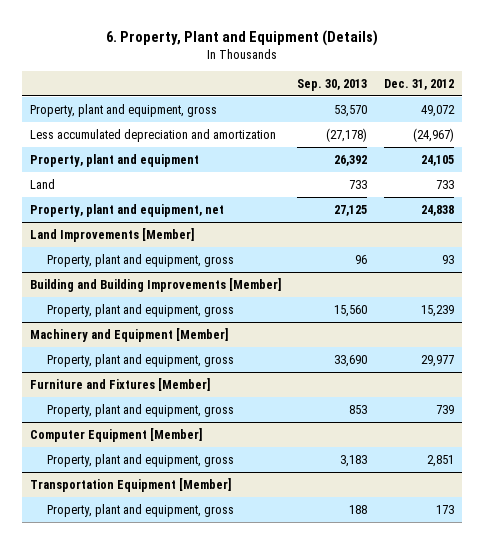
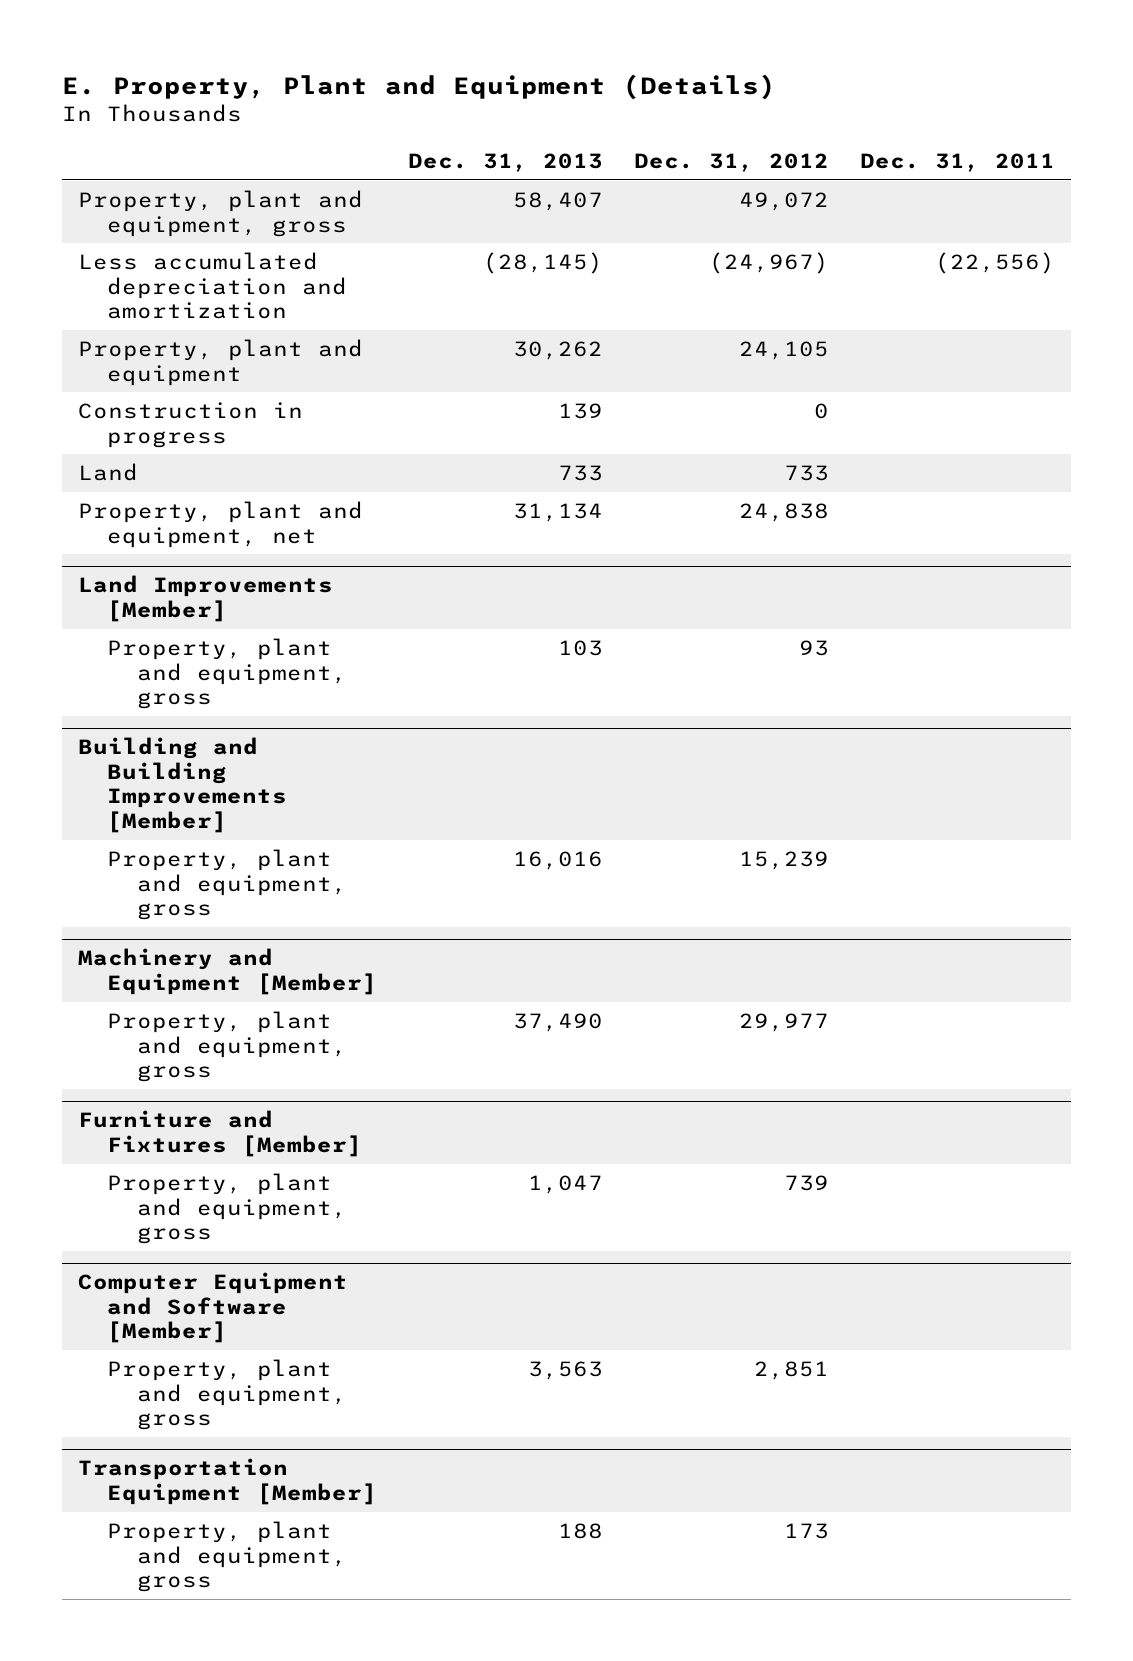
- 6. Property, Plant and Equipment (Details)
+ E. Property, Plant and Equipment (Details)
- | Sep. 30, 2013 | Dec. 31, 2012
+ | Dec. 31, 2013 | Dec. 31, 2012 | Dec. 31, 2011
+ Construction in progress | 139 | 0 |
- Computer Equipment [Member]
+ Computer Equipment and Software [Member]

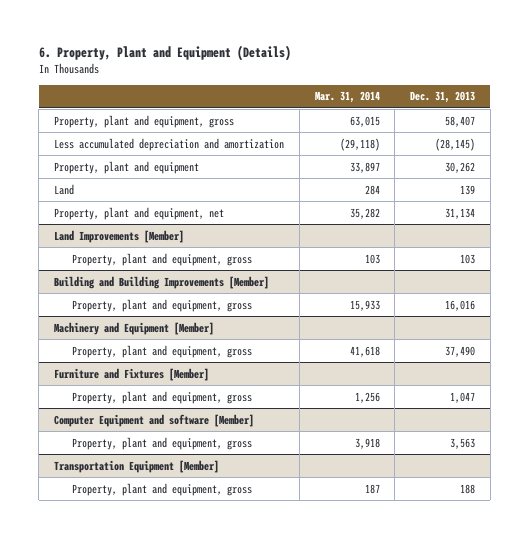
- E. Property, Plant and Equipment (Details)
+ 6. Property, Plant and Equipment (Details)
- | Dec. 31, 2013 | Dec. 31, 2012 | Dec. 31, 2011
+ | Mar. 31, 2014 | Dec. 31, 2013
- Construction in progress | 139 | 0 |
- Land | 733 | 733 |
+ Land | 284 | 139
- Computer Equipment and Software [Member]
+ Computer Equipment and software [Member]

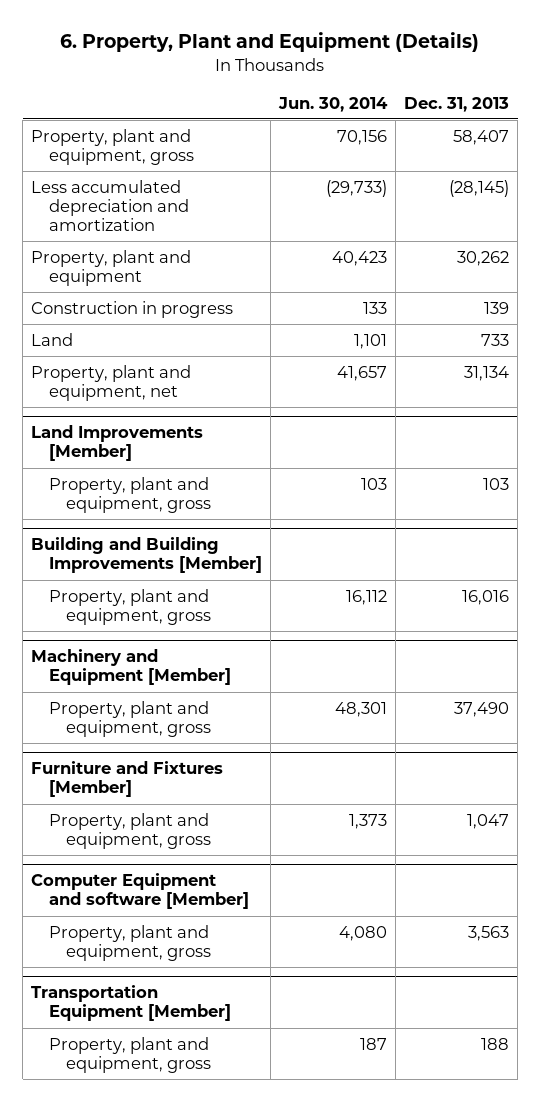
- | Mar. 31, 2014 | Dec. 31, 2013
+ | Jun. 30, 2014 | Dec. 31, 2013
- Land | 284 | 139
+ Construction in progress | 133 | 139
+ Land | 1,101 | 733

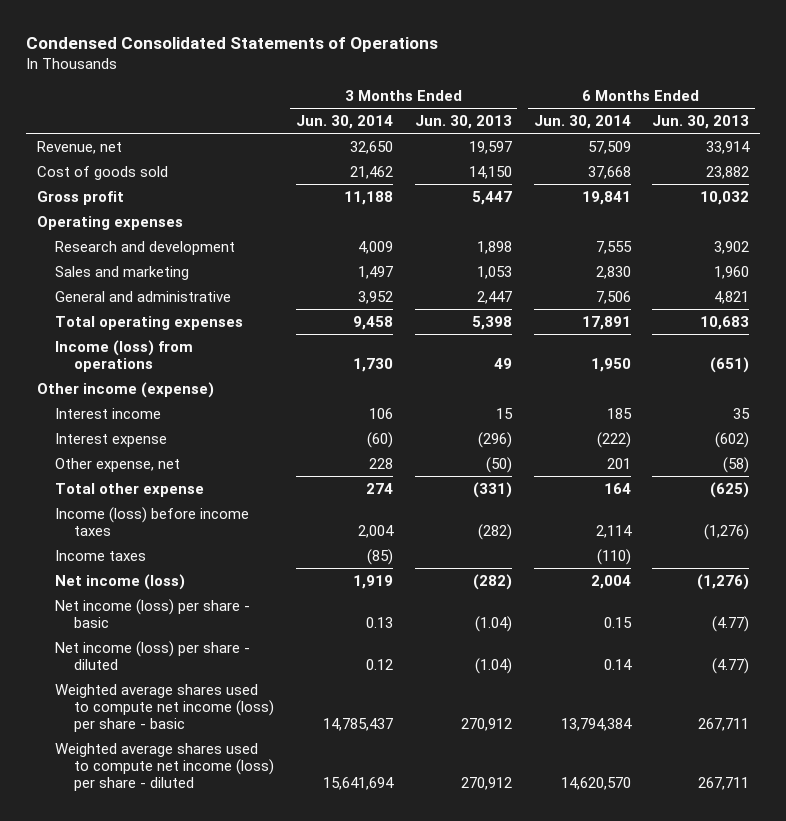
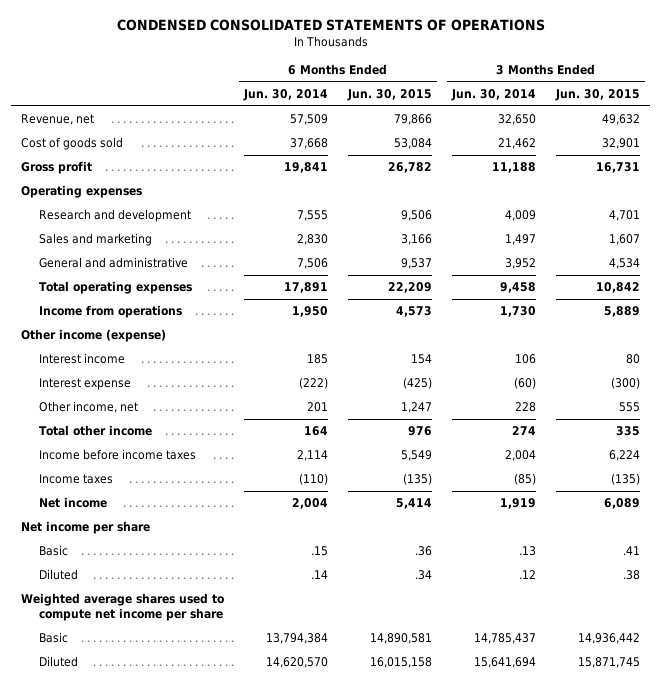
- Condensed Consolidated Statements of Operations
+ CONDENSED CONSOLIDATED STATEMENTS OF OPERATIONS
- | 3 Months Ended Jun. 30, 2014 | 3 Months Ended Jun. 30, 2013 | 6 Months Ended Jun. 30, 2014 | 6 Months Ended Jun. 30, 2013
+ | 6 Months Ended Jun. 30, 2014 | 6 Months Ended Jun. 30, 2015 | 3 Months Ended Jun. 30, 2014 | 3 Months Ended Jun. 30, 2015
- Income (loss) from operations | 1,730 | 49 | 1,950 | (651)
+ Income from operations | 1,950 | 4,573 | 1,730 | 5,889
- Other expense, net | 228 | (50) | 201 | (58)
- Total other expense | 274 | (331) | 164 | (625)
- Income (loss) before income taxes | 2,004 | (282) | 2,114 | (1,276)
+ Other income, net | 201 | 1,247 | 228 | 555
+ Total other income | 164 | 976 | 274 | 335
+ Income before income taxes | 2,114 | 5,549 | 2,004 | 6,224
- Net income (loss) | 1,919 | (282) | 2,004 | (1,276)
- Net income (loss) per share - basic | 0.13 | (1.04) | 0.15 | (4.77)
- Net income (loss) per share - diluted | 0.12 | (1.04) | 0.14 | (4.77)
- Weighted average shares used to compute net income (loss) per share - basic | 14,785,437 | 270,912 | 13,794,384 | 267,711
- Weighted average shares used to compute net income (loss) per share - diluted | 15,641,694 | 270,912 | 14,620,570 | 267,711
+ Net income | 2,004 | 5,414 | 1,919 | 6,089
+ Net income per share
+ Basic | .15 | .36 | .13 | .41
+ Diluted | .14 | .34 | .12 | .38
+ Weighted average shares used to compute net income per share
+ Basic | 13,794,384 | 14,890,581 | 14,785,437 | 14,936,442
+ Diluted | 14,620,570 | 16,015,158 | 15,641,694 | 15,871,745

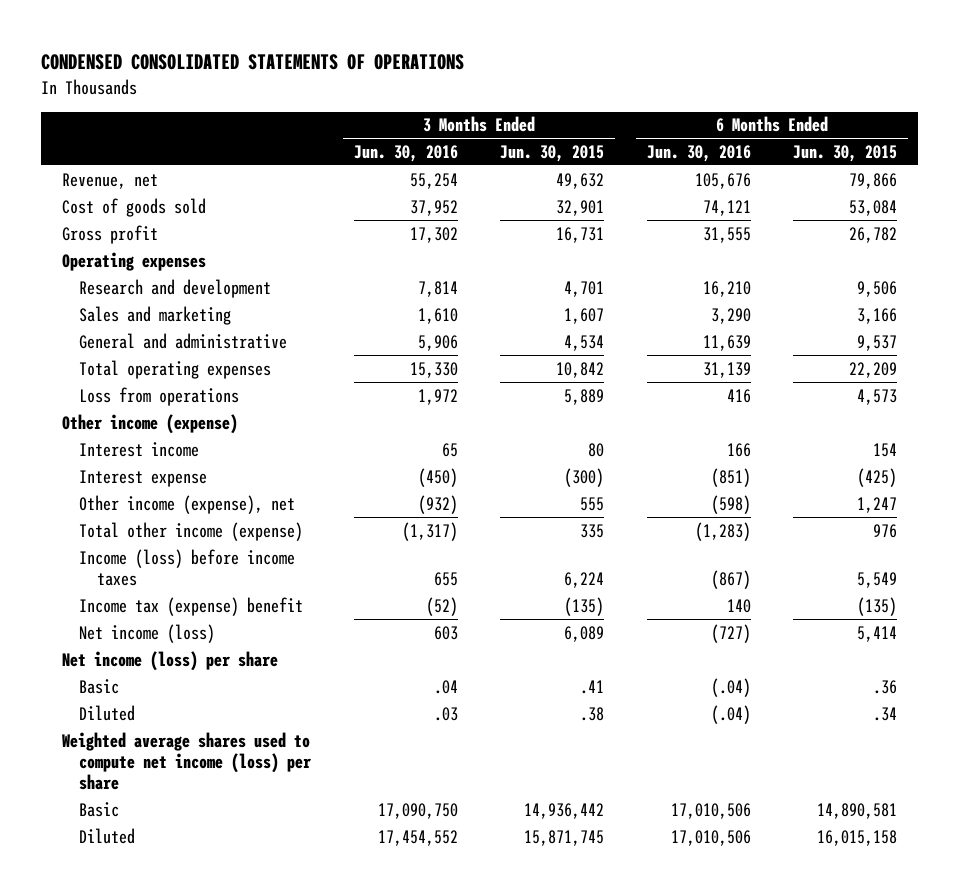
- | 6 Months Ended Jun. 30, 2014 | 6 Months Ended Jun. 30, 2015 | 3 Months Ended Jun. 30, 2014 | 3 Months Ended Jun. 30, 2015
+ | 3 Months Ended Jun. 30, 2016 | 3 Months Ended Jun. 30, 2015 | 6 Months Ended Jun. 30, 2016 | 6 Months Ended Jun. 30, 2015
- Income from operations | 1,950 | 4,573 | 1,730 | 5,889
+ Loss from operations | 1,972 | 5,889 | 416 | 4,573
- Other income, net | 201 | 1,247 | 228 | 555
- Total other income | 164 | 976 | 274 | 335
- Income before income taxes | 2,114 | 5,549 | 2,004 | 6,224
- Income taxes | (110) | (135) | (85) | (135)
- Net income | 2,004 | 5,414 | 1,919 | 6,089
- Net income per share
+ Other income (expense), net | (932) | 555 | (598) | 1,247
+ Total other income (expense) | (1,317) | 335 | (1,283) | 976
+ Income (loss) before income taxes | 655 | 6,224 | (867) | 5,549
+ Income tax (expense) benefit | (52) | (135) | 140 | (135)
+ Net income (loss) | 603 | 6,089 | (727) | 5,414
+ Net income (loss) per share
- Weighted average shares used to compute net income per share
+ Weighted average shares used to compute net income (loss) per share

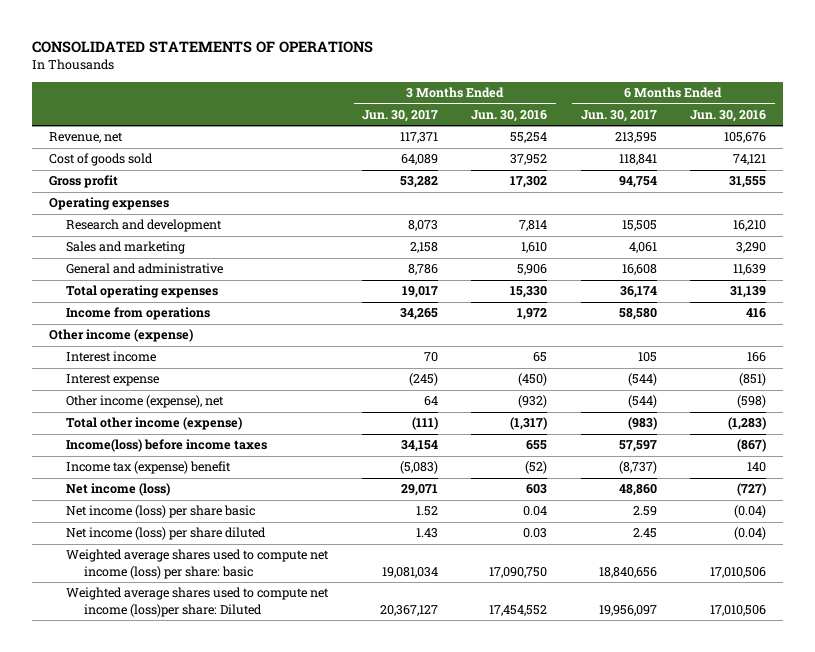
- CONDENSED CONSOLIDATED STATEMENTS OF OPERATIONS
+ CONSOLIDATED STATEMENTS OF OPERATIONS
- | 3 Months Ended Jun. 30, 2016 | 3 Months Ended Jun. 30, 2015 | 6 Months Ended Jun. 30, 2016 | 6 Months Ended Jun. 30, 2015
+ | 3 Months Ended Jun. 30, 2017 | 3 Months Ended Jun. 30, 2016 | 6 Months Ended Jun. 30, 2017 | 6 Months Ended Jun. 30, 2016
- Loss from operations | 1,972 | 5,889 | 416 | 4,573
+ Income from operations | 34,265 | 1,972 | 58,580 | 416
- Income (loss) before income taxes | 655 | 6,224 | (867) | 5,549
+ Income(loss) before income taxes | 34,154 | 655 | 57,597 | (867)
- Net income (loss) per share
- Basic | .04 | .41 | (.04) | .36
- Diluted | .03 | .38 | (.04) | .34
- Weighted average shares used to compute net income (loss) per share
- Basic | 17,090,750 | 14,936,442 | 17,010,506 | 14,890,581
- Diluted | 17,454,552 | 15,871,745 | 17,010,506 | 16,015,158
+ Net income (loss) per share basic | 1.52 | 0.04 | 2.59 | (0.04)
+ Net income (loss) per share diluted | 1.43 | 0.03 | 2.45 | (0.04)
+ Weighted average shares used to compute net income (loss) per share: basic | 19,081,034 | 17,090,750 | 18,840,656 | 17,010,506
+ Weighted average shares used to compute net income (loss)per share: Diluted | 20,367,127 | 17,454,552 | 19,956,097 | 17,010,506

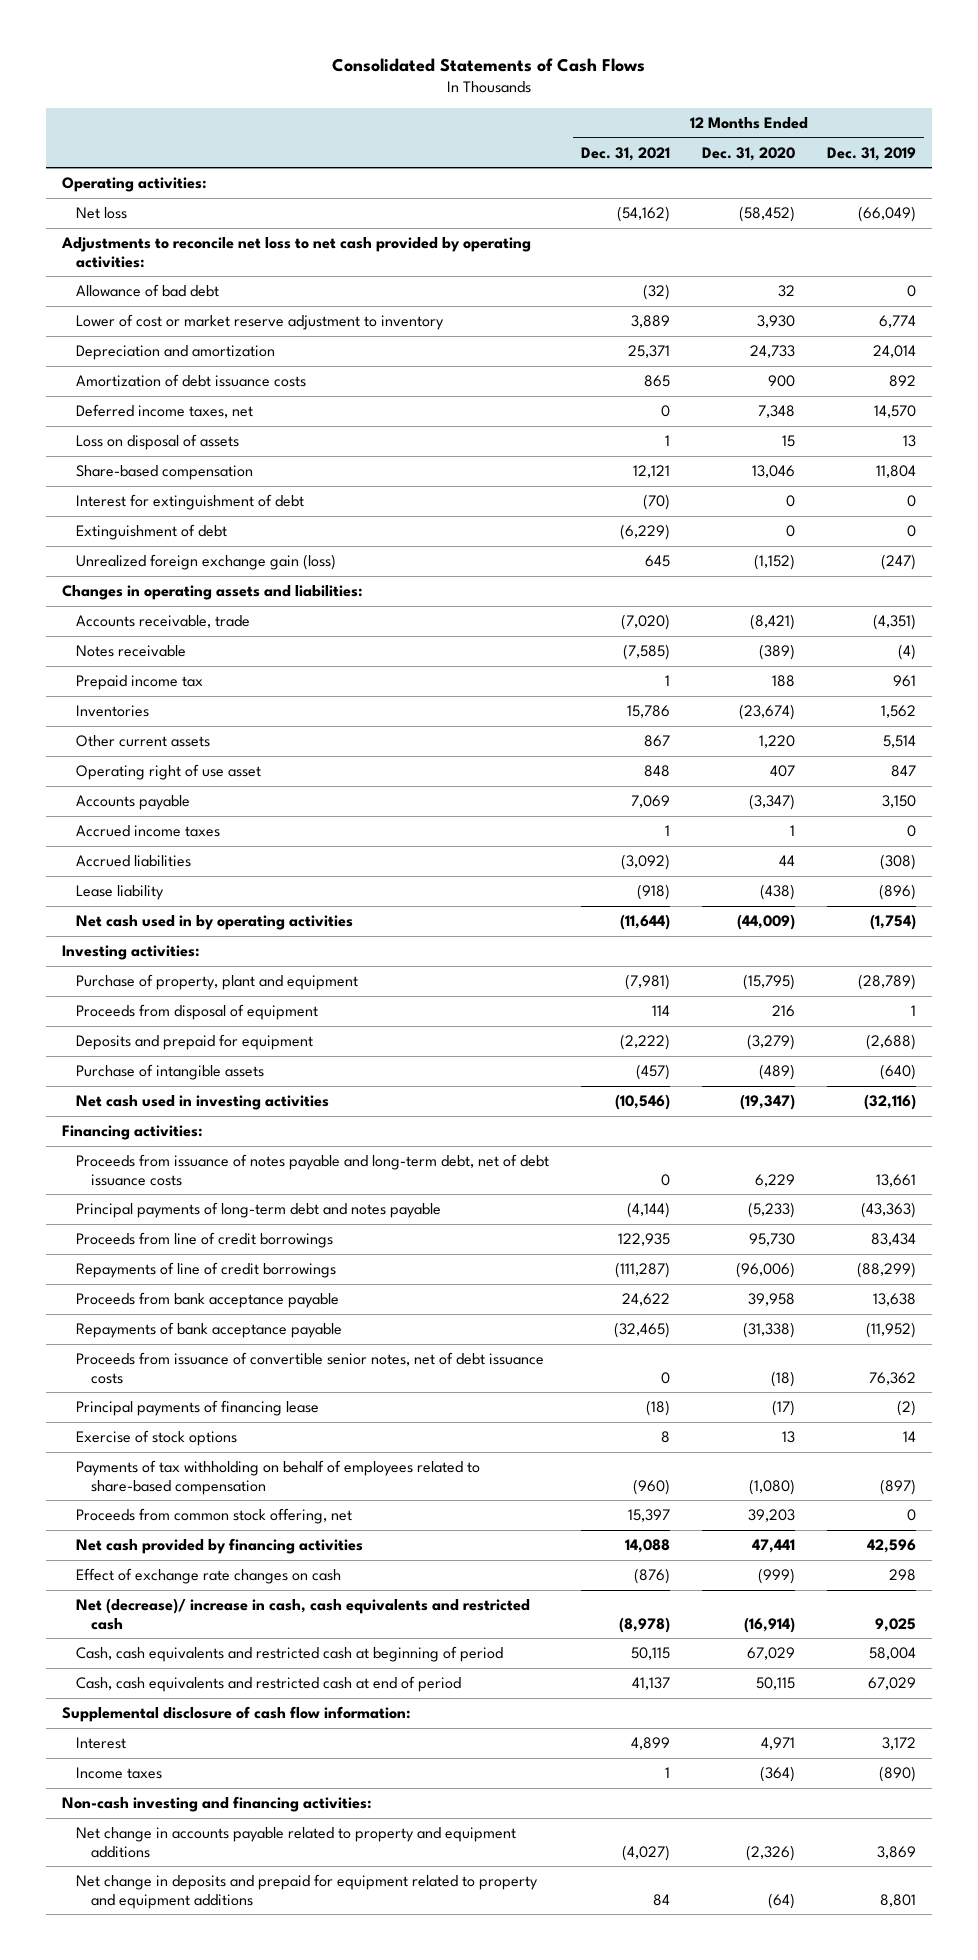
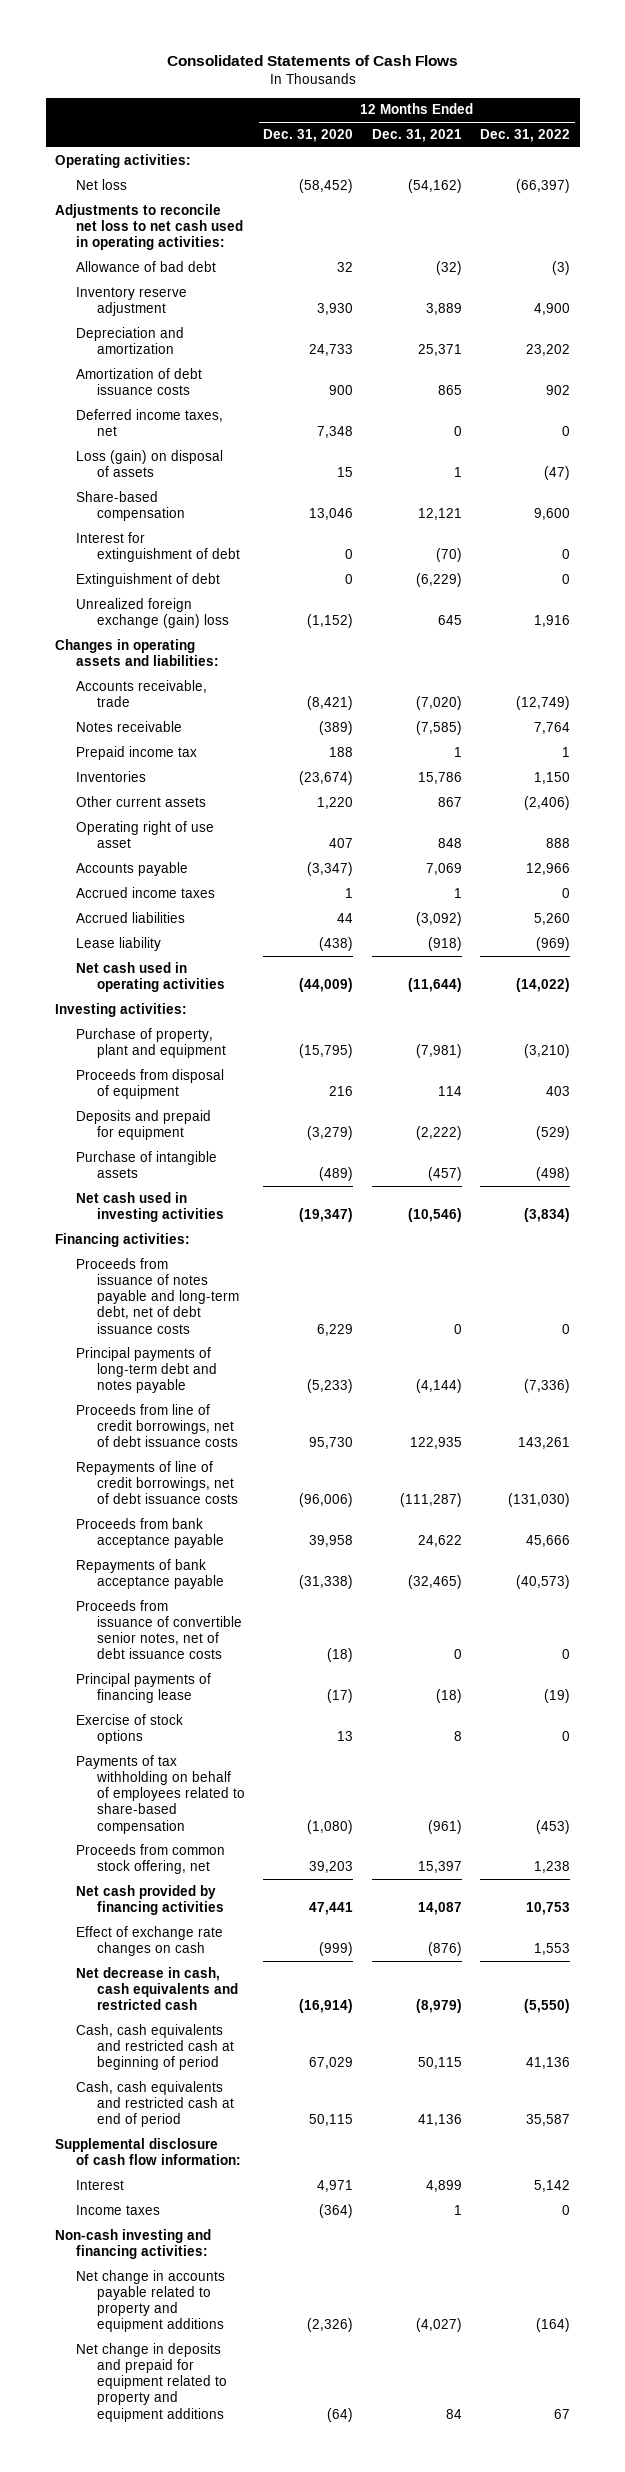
- | 12 Months Ended Dec. 31, 2021 | 12 Months Ended Dec. 31, 2020 | 12 Months Ended Dec. 31, 2019
+ | 12 Months Ended Dec. 31, 2020 | 12 Months Ended Dec. 31, 2021 | 12 Months Ended Dec. 31, 2022
- Adjustments to reconcile net loss to net cash provided by operating activities:
+ Adjustments to reconcile net loss to net cash used in operating activities:
- Lower of cost or market reserve adjustment to inventory | 3,889 | 3,930 | 6,774
+ Inventory reserve adjustment | 3,930 | 3,889 | 4,900
- Loss on disposal of assets | 1 | 15 | 13
+ Loss (gain) on disposal of assets | 15 | 1 | (47)
- Unrealized foreign exchange gain (loss) | 645 | (1,152) | (247)
+ Unrealized foreign exchange (gain) loss | (1,152) | 645 | 1,916
- Net cash used in by operating activities | (11,644) | (44,009) | (1,754)
+ Net cash used in operating activities | (44,009) | (11,644) | (14,022)
- Proceeds from line of credit borrowings | 122,935 | 95,730 | 83,434
- Repayments of line of credit borrowings | (111,287) | (96,006) | (88,299)
+ Proceeds from line of credit borrowings, net of debt issuance costs | 95,730 | 122,935 | 143,261
+ Repayments of line of credit borrowings, net of debt issuance costs | (96,006) | (111,287) | (131,030)
- Payments of tax withholding on behalf of employees related to share-based compensation | (960) | (1,080) | (897)
+ Payments of tax withholding on behalf of employees related to share-based compensation | (1,080) | (961) | (453)
- Net cash provided by financing activities | 14,088 | 47,441 | 42,596
+ Net cash provided by financing activities | 47,441 | 14,087 | 10,753
- Net (decrease)/ increase in cash, cash equivalents and restricted cash | (8,978) | (16,914) | 9,025
+ Net decrease in cash, cash equivalents and restricted cash | (16,914) | (8,979) | (5,550)
- Cash, cash equivalents and restricted cash at end of period | 41,137 | 50,115 | 67,029
+ Cash, cash equivalents and restricted cash at end of period | 50,115 | 41,136 | 35,587

